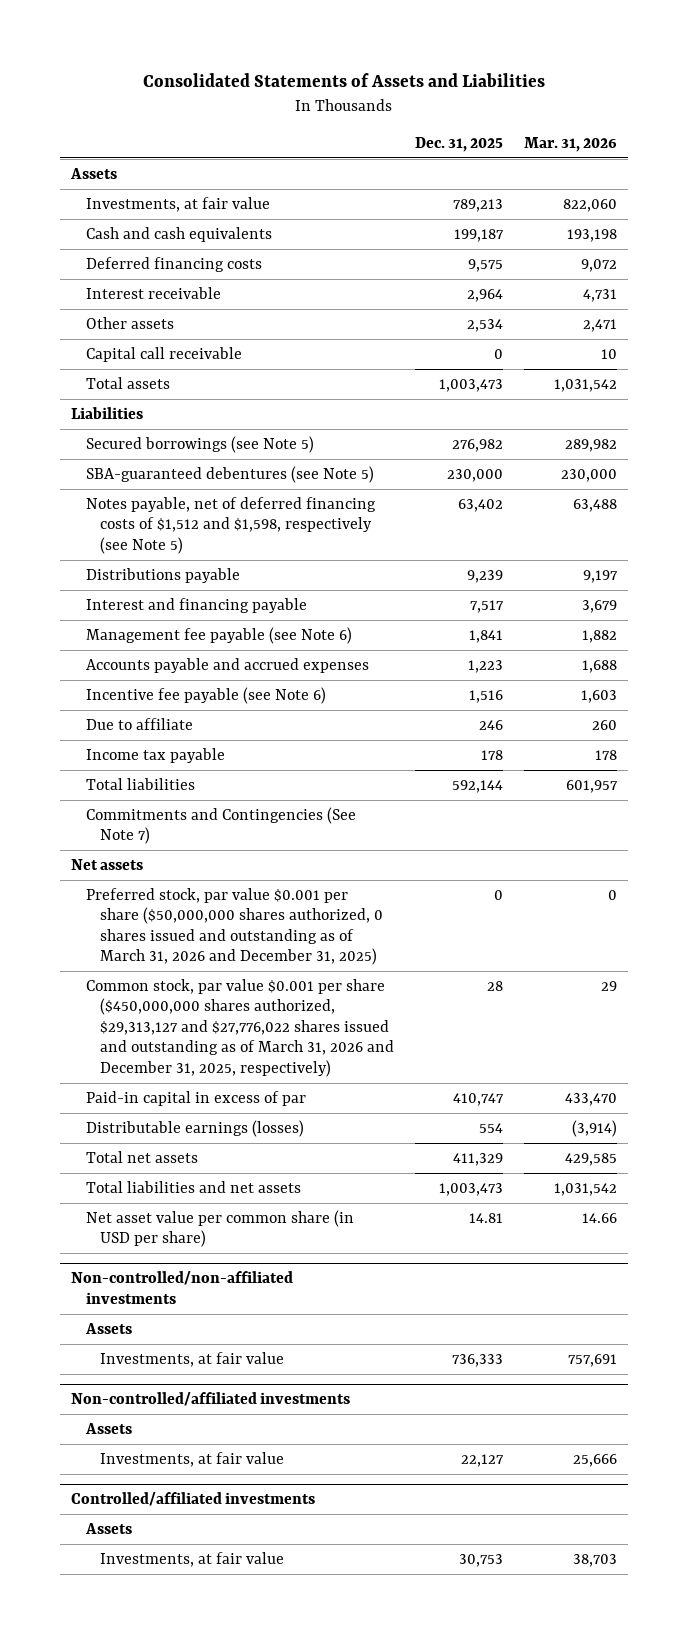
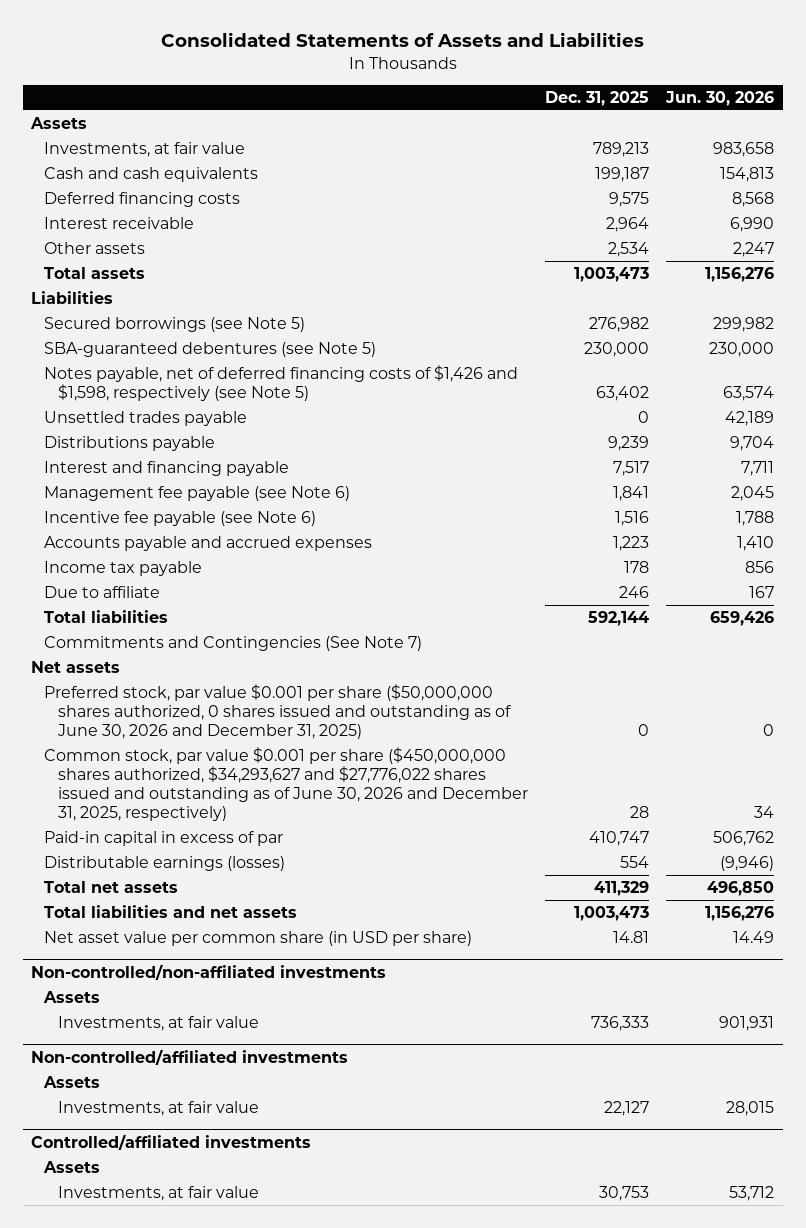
- | Dec. 31, 2025 | Mar. 31, 2026
+ | Dec. 31, 2025 | Jun. 30, 2026
- Capital call receivable | 0 | 10
- Notes payable, net of deferred financing costs of $1,512 and $1,598, respectively (see Note 5) | 63,402 | 63,488
+ Notes payable, net of deferred financing costs of $1,426 and $1,598, respectively (see Note 5) | 63,402 | 63,574
+ Unsettled trades payable | 0 | 42,189
moved down: Accounts payable and accrued expenses | 1,223 | 1,410
moved down: Due to affiliate | 246 | 167
- Preferred stock, par value $0.001 per share ($50,000,000 shares authorized, 0 shares issued and outstanding as of March 31, 2026 and December 31, 2025) | 0 | 0
- Common stock, par value $0.001 per share ($450,000,000 shares authorized, $29,313,127 and $27,776,022 shares issued and outstanding as of March 31, 2026 and December 31, 2025, respectively) | 28 | 29
+ Preferred stock, par value $0.001 per share ($50,000,000 shares authorized, 0 shares issued and outstanding as of June 30, 2026 and December 31, 2025) | 0 | 0
+ Common stock, par value $0.001 per share ($450,000,000 shares authorized, $34,293,627 and $27,776,022 shares issued and outstanding as of June 30, 2026 and December 31, 2025, respectively) | 28 | 34

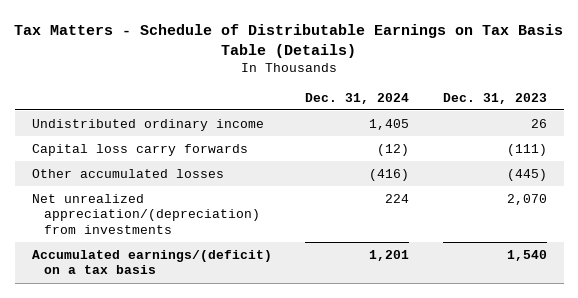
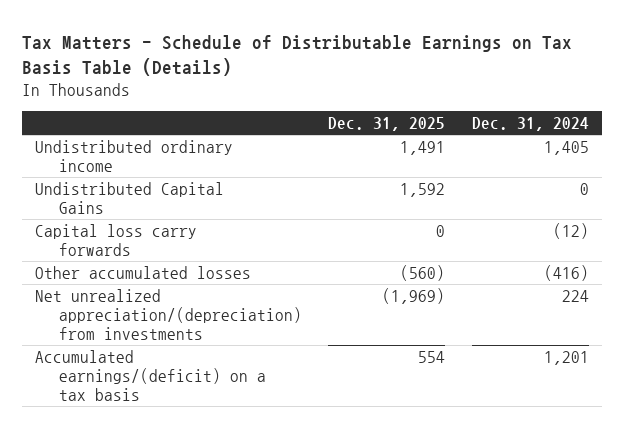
- | Dec. 31, 2024 | Dec. 31, 2023
+ | Dec. 31, 2025 | Dec. 31, 2024
+ Undistributed Capital Gains | 1,592 | 0

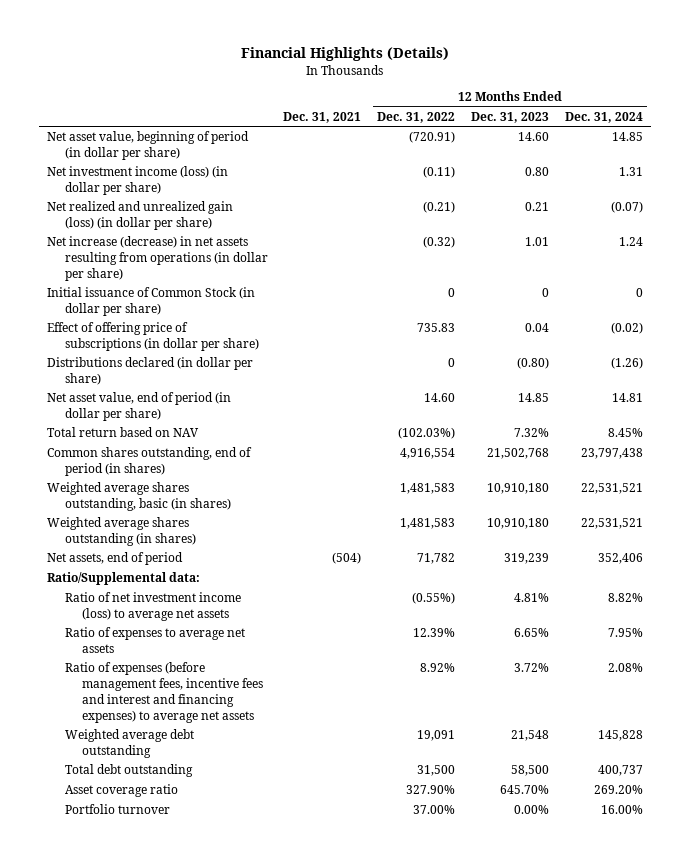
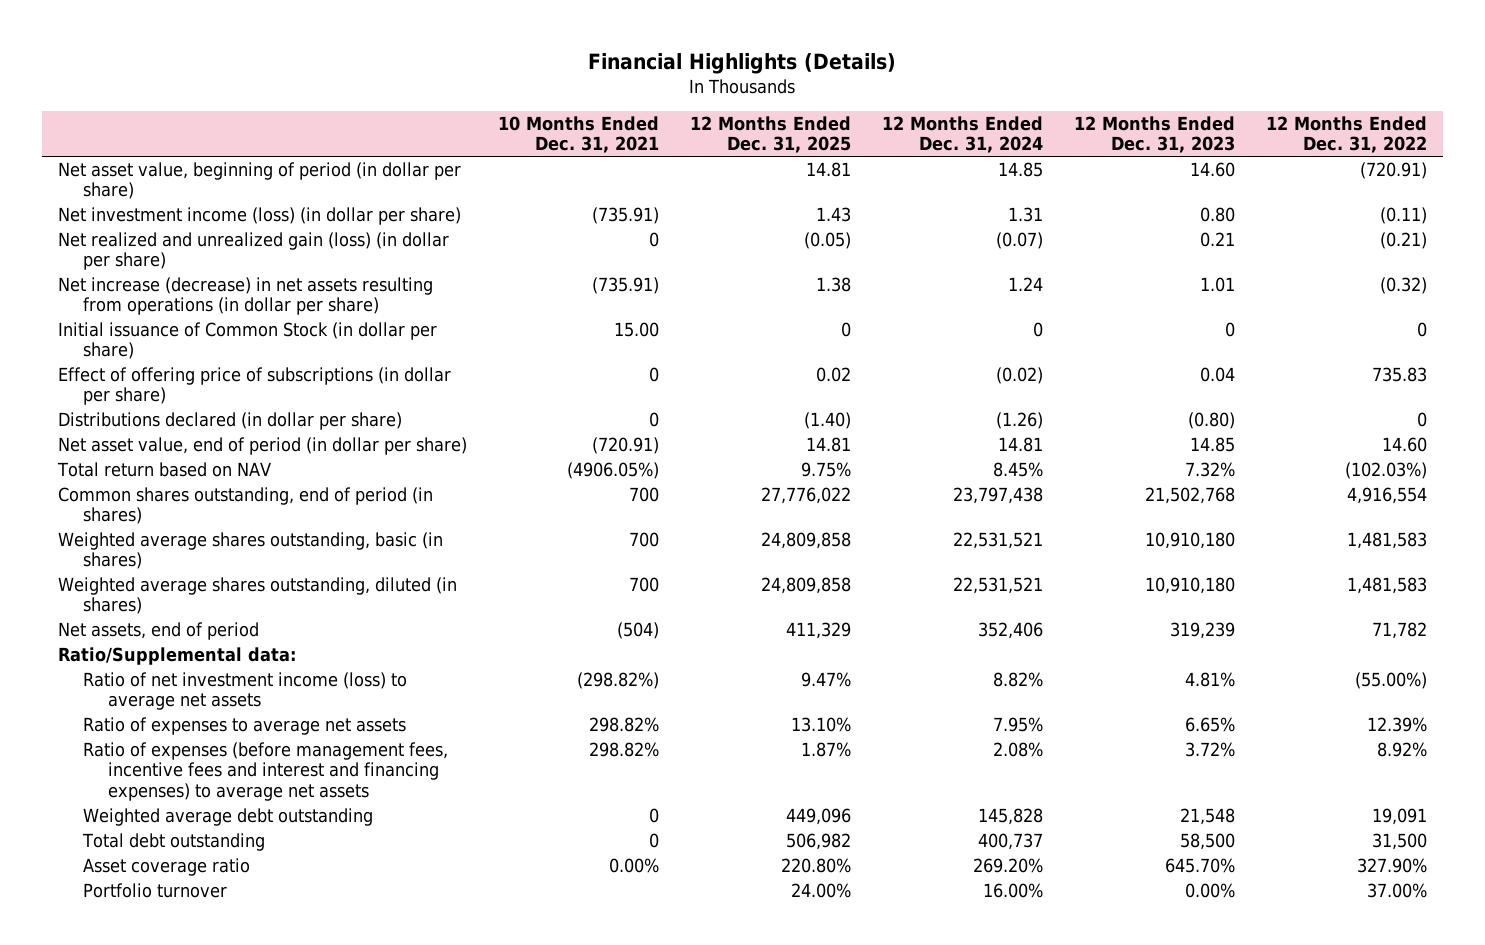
- | Dec. 31, 2021 | 12 Months Ended Dec. 31, 2022 | 12 Months Ended Dec. 31, 2023 | 12 Months Ended Dec. 31, 2024
+ | 10 Months Ended Dec. 31, 2021 | 12 Months Ended Dec. 31, 2025 | 12 Months Ended Dec. 31, 2024 | 12 Months Ended Dec. 31, 2023 | 12 Months Ended Dec. 31, 2022
- Weighted average shares outstanding (in shares) | | 1,481,583 | 10,910,180 | 22,531,521
+ Weighted average shares outstanding, diluted (in shares) | 700 | 24,809,858 | 22,531,521 | 10,910,180 | 1,481,583
- Ratio of net investment income (loss) to average net assets | | (0.55%) | 4.81% | 8.82%
+ Ratio of net investment income (loss) to average net assets | (298.82%) | 9.47% | 8.82% | 4.81% | (55.00%)

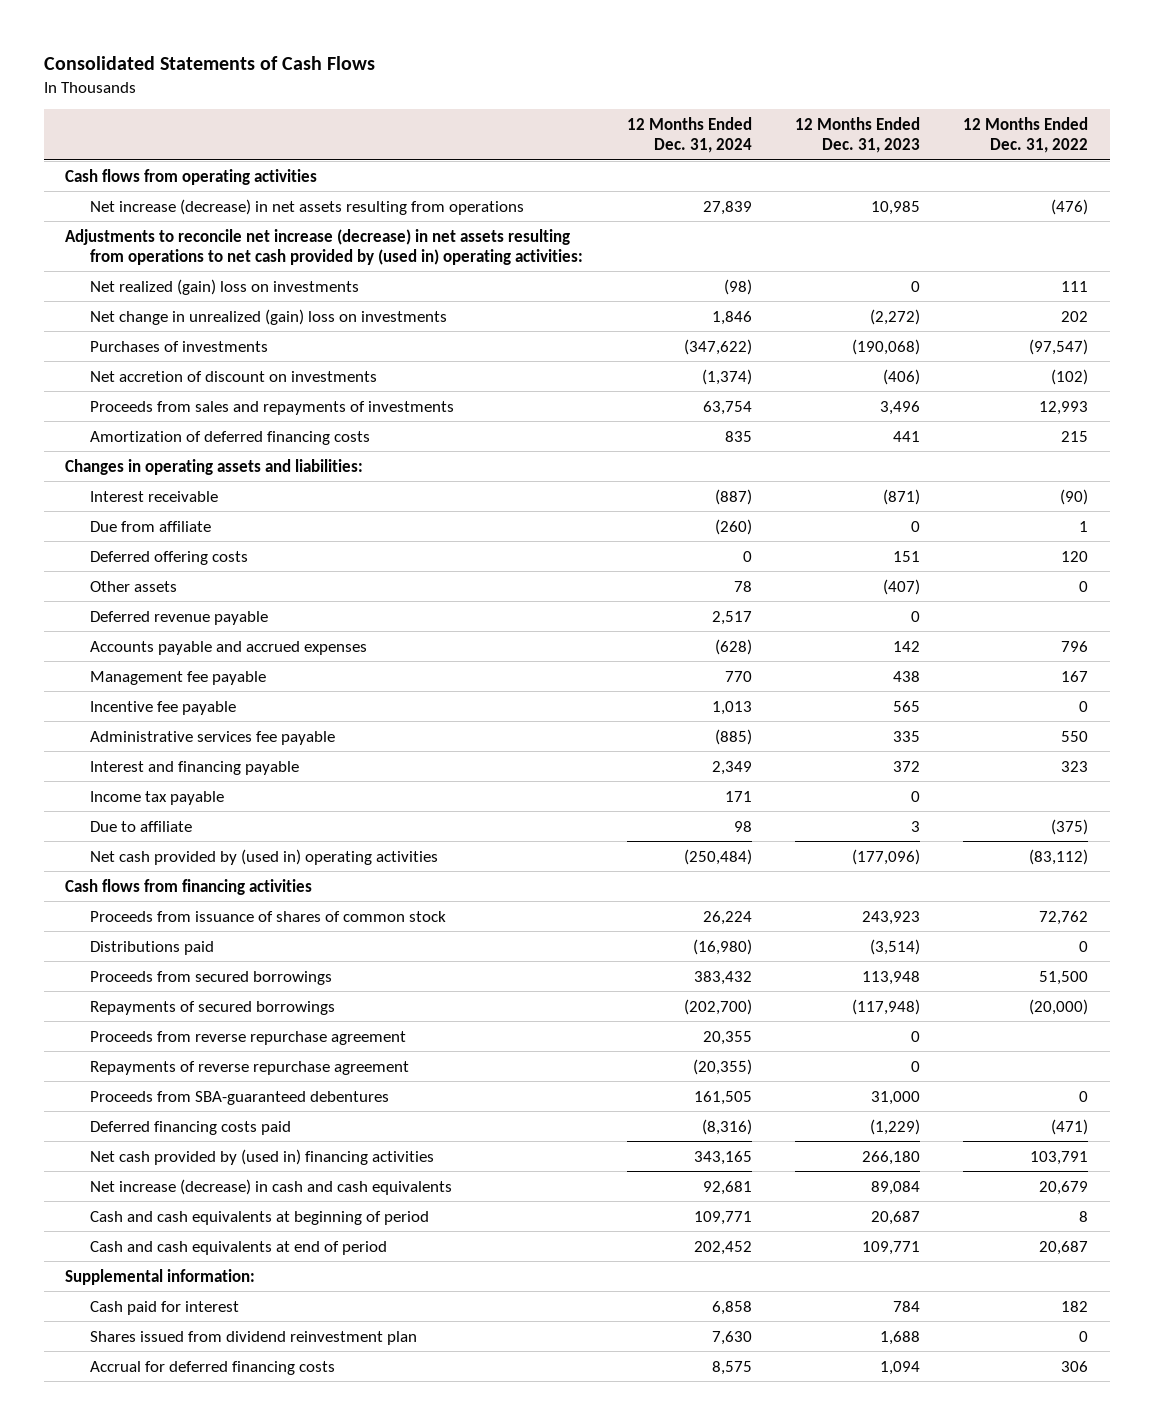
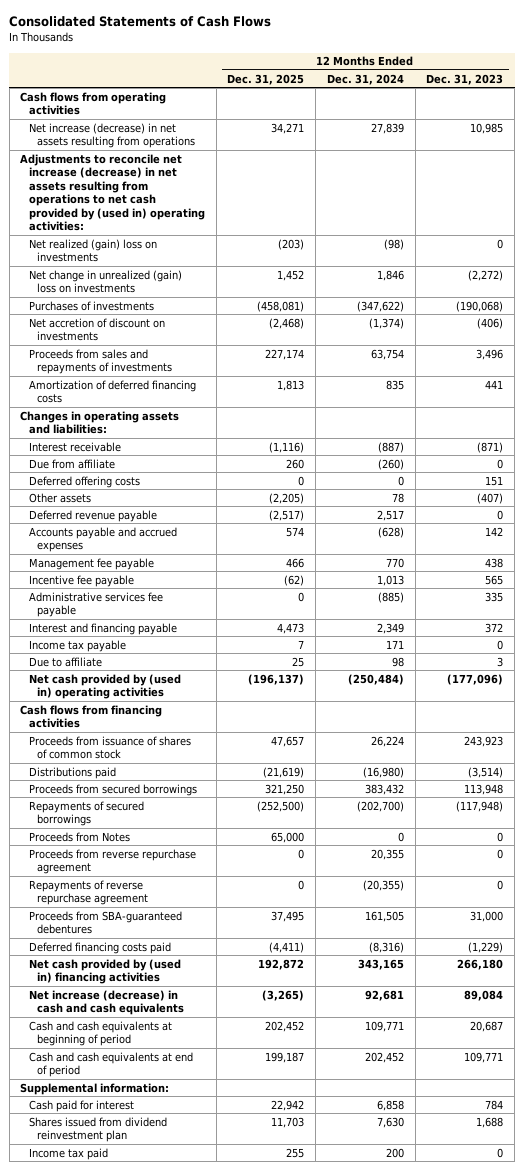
- | 12 Months Ended Dec. 31, 2024 | 12 Months Ended Dec. 31, 2023 | 12 Months Ended Dec. 31, 2022
+ | 12 Months Ended Dec. 31, 2025 | 12 Months Ended Dec. 31, 2024 | 12 Months Ended Dec. 31, 2023
+ Proceeds from Notes | 65,000 | 0 | 0
- Accrual for deferred financing costs | 8,575 | 1,094 | 306
+ Income tax paid | 255 | 200 | 0

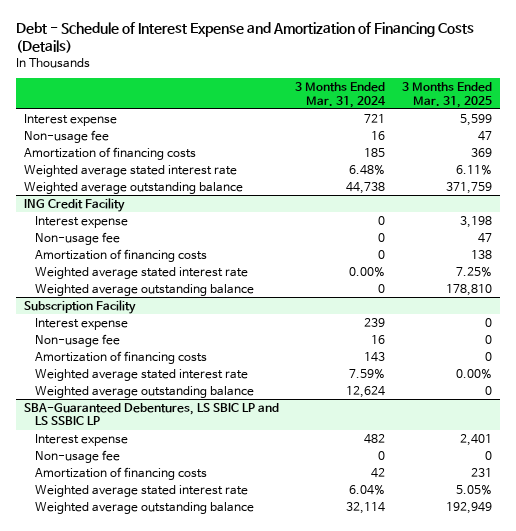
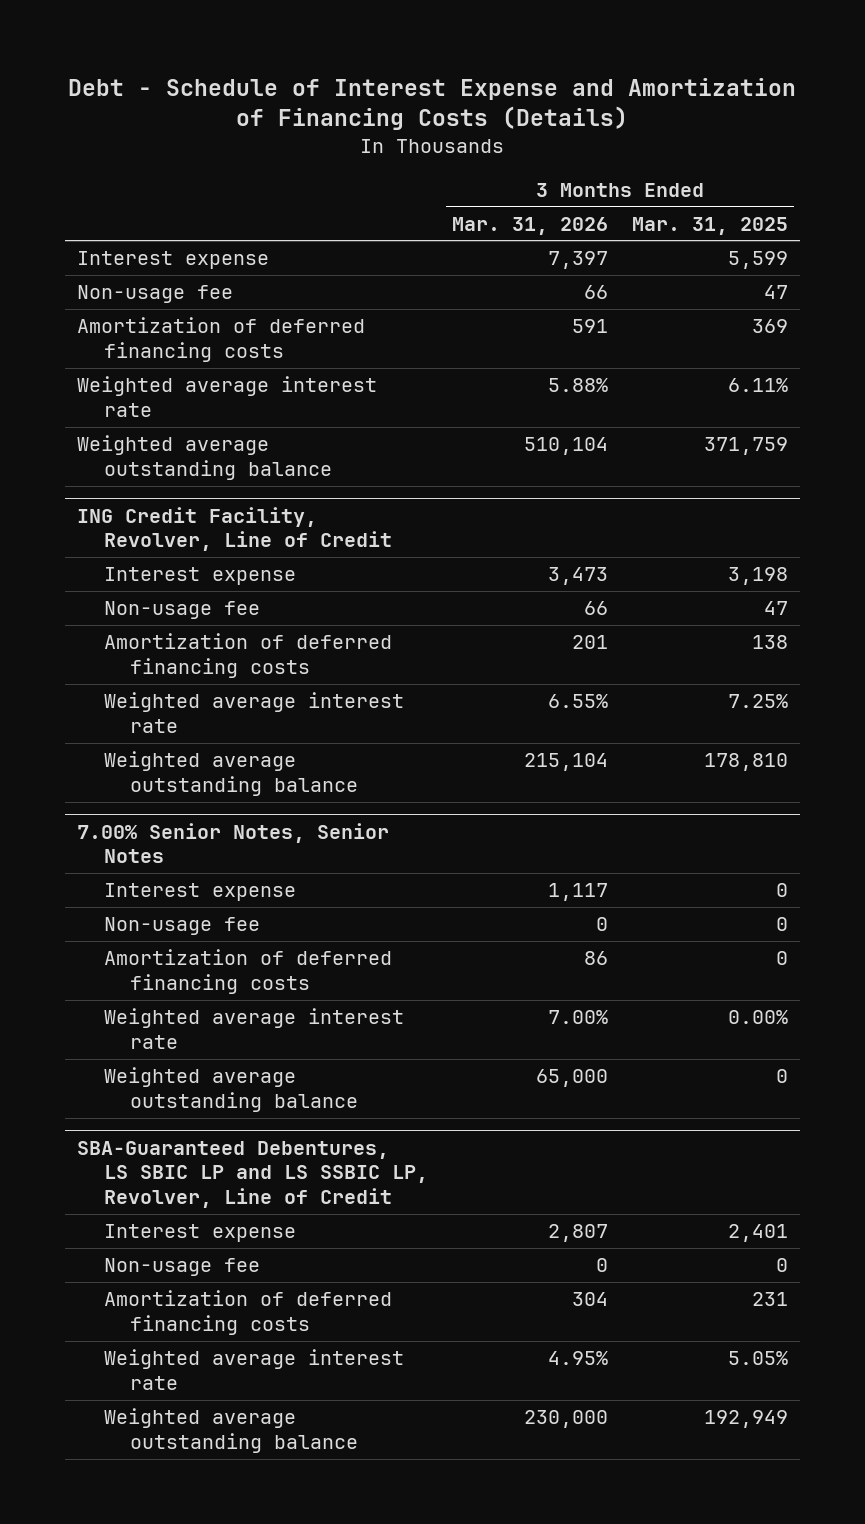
- | 3 Months Ended Mar. 31, 2024 | 3 Months Ended Mar. 31, 2025
+ | 3 Months Ended Mar. 31, 2026 | 3 Months Ended Mar. 31, 2025
- Amortization of financing costs | 185 | 369
- Weighted average stated interest rate | 6.48% | 6.11%
+ Amortization of deferred financing costs | 591 | 369
+ Weighted average interest rate | 5.88% | 6.11%
- ING Credit Facility
+ ING Credit Facility, Revolver, Line of Credit
- Amortization of financing costs | 0 | 138
- Weighted average stated interest rate | 0.00% | 7.25%
+ Amortization of deferred financing costs | 201 | 138
+ Weighted average interest rate | 6.55% | 7.25%
- Subscription Facility
+ 7.00% Senior Notes, Senior Notes
- Amortization of financing costs | 143 | 0
- Weighted average stated interest rate | 7.59% | 0.00%
+ Amortization of deferred financing costs | 86 | 0
+ Weighted average interest rate | 7.00% | 0.00%
- SBA-Guaranteed Debentures, LS SBIC LP and LS SSBIC LP
+ SBA-Guaranteed Debentures, LS SBIC LP and LS SSBIC LP, Revolver, Line of Credit
- Amortization of financing costs | 42 | 231
- Weighted average stated interest rate | 6.04% | 5.05%
+ Amortization of deferred financing costs | 304 | 231
+ Weighted average interest rate | 4.95% | 5.05%

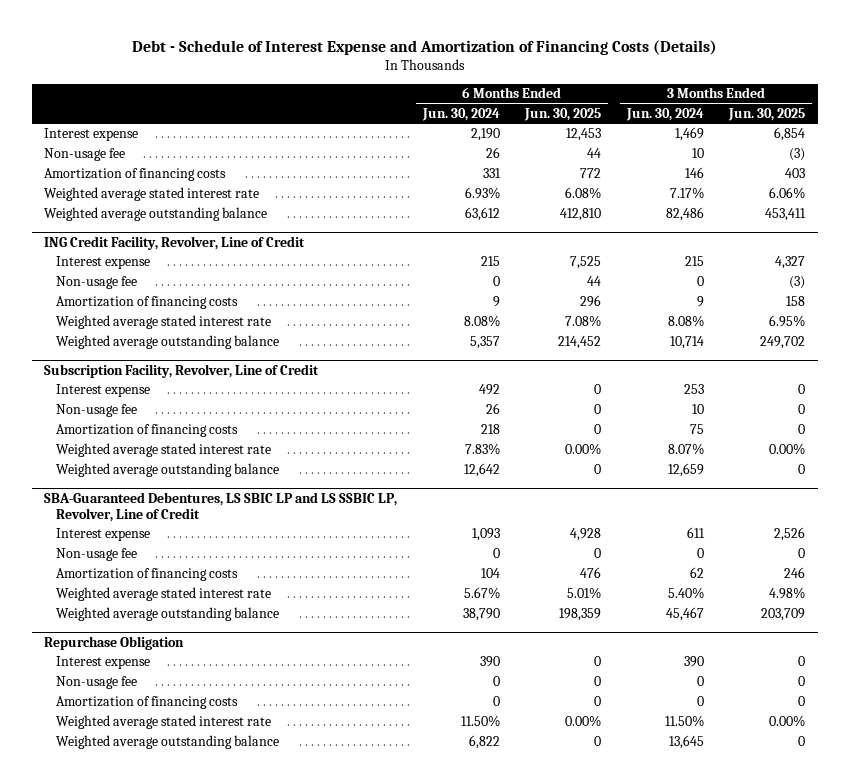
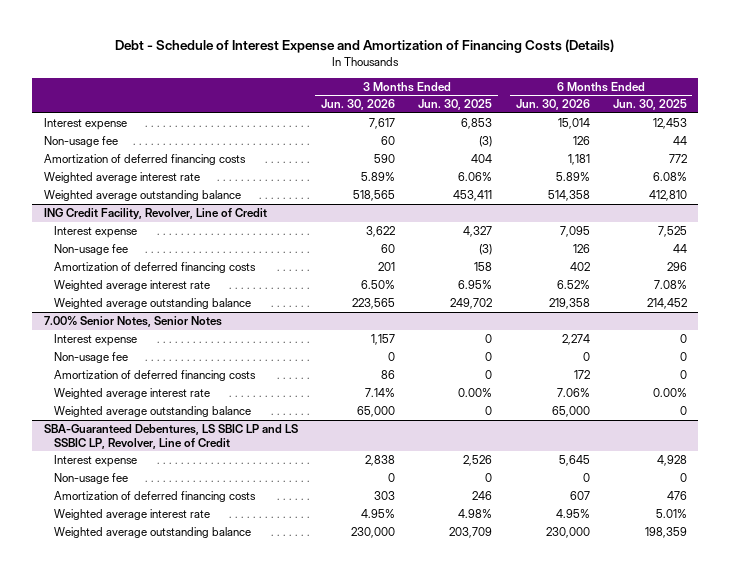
- | 6 Months Ended Jun. 30, 2024 | 6 Months Ended Jun. 30, 2025 | 3 Months Ended Jun. 30, 2024 | 3 Months Ended Jun. 30, 2025
+ | 3 Months Ended Jun. 30, 2026 | 3 Months Ended Jun. 30, 2025 | 6 Months Ended Jun. 30, 2026 | 6 Months Ended Jun. 30, 2025
- Interest expense | 2,190 | 12,453 | 1,469 | 6,854
+ Interest expense | 7,617 | 6,853 | 15,014 | 12,453
- Amortization of financing costs | 331 | 772 | 146 | 403
- Weighted average stated interest rate | 6.93% | 6.08% | 7.17% | 6.06%
+ Amortization of deferred financing costs | 590 | 404 | 1,181 | 772
+ Weighted average interest rate | 5.89% | 6.06% | 5.89% | 6.08%
@ ING Credit Facility, Revolver, Line of Credit
- Amortization of financing costs | 9 | 296 | 9 | 158
- Weighted average stated interest rate | 8.08% | 7.08% | 8.08% | 6.95%
+ Amortization of deferred financing costs | 201 | 158 | 402 | 296
+ Weighted average interest rate | 6.50% | 6.95% | 6.52% | 7.08%
- Subscription Facility, Revolver, Line of Credit
+ 7.00% Senior Notes, Senior Notes
- Amortization of financing costs | 218 | 0 | 75 | 0
- Weighted average stated interest rate | 7.83% | 0.00% | 8.07% | 0.00%
+ Amortization of deferred financing costs | 86 | 0 | 172 | 0
+ Weighted average interest rate | 7.14% | 0.00% | 7.06% | 0.00%
@ SBA-Guaranteed Debentures, LS SBIC LP and LS SSBIC LP, Revolver, Line of Credit
- Amortization of financing costs | 104 | 476 | 62 | 246
- Weighted average stated interest rate | 5.67% | 5.01% | 5.40% | 4.98%
+ Amortization of deferred financing costs | 303 | 246 | 607 | 476
+ Weighted average interest rate | 4.95% | 4.98% | 4.95% | 5.01%
- Repurchase Obligation
- Interest expense | 390 | 0 | 390 | 0
- Non-usage fee | 0 | 0 | 0 | 0
- Amortization of financing costs | 0 | 0 | 0 | 0
- Weighted average stated interest rate | 11.50% | 0.00% | 11.50% | 0.00%
- Weighted average outstanding balance | 6,822 | 0 | 13,645 | 0

